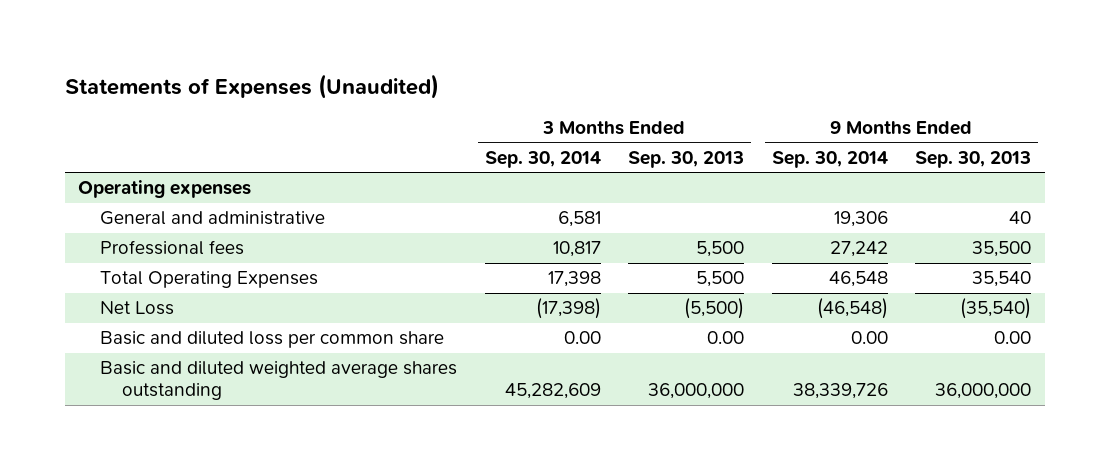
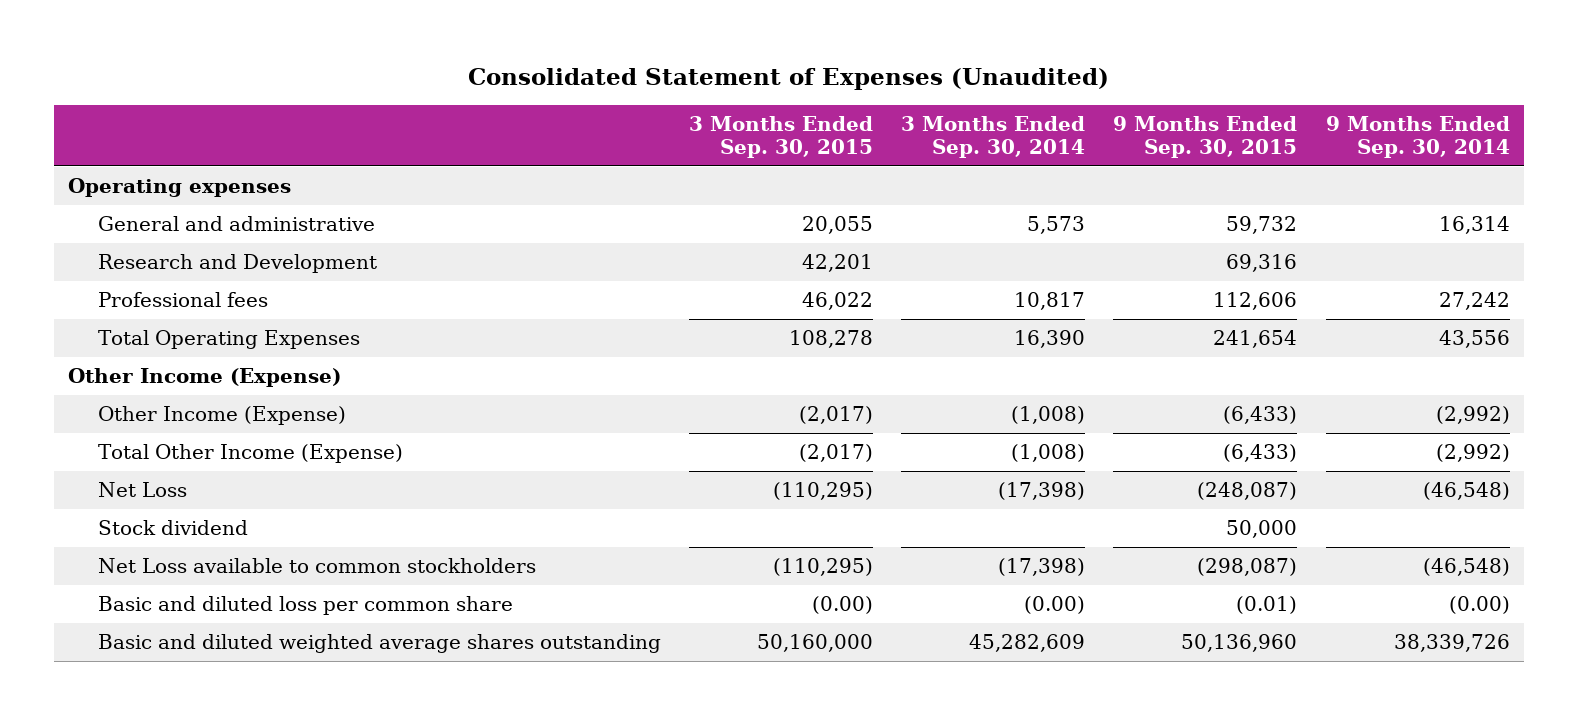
- Statements of Expenses (Unaudited)
+ Consolidated Statement of Expenses (Unaudited)
- | 3 Months Ended Sep. 30, 2014 | 3 Months Ended Sep. 30, 2013 | 9 Months Ended Sep. 30, 2014 | 9 Months Ended Sep. 30, 2013
+ | 3 Months Ended Sep. 30, 2015 | 3 Months Ended Sep. 30, 2014 | 9 Months Ended Sep. 30, 2015 | 9 Months Ended Sep. 30, 2014
- General and administrative | 6,581 | | 19,306 | 40
+ General and administrative | 20,055 | 5,573 | 59,732 | 16,314
+ Research and Development | 42,201 | | 69,316 |
- Total Operating Expenses | 17,398 | 5,500 | 46,548 | 35,540
+ Total Operating Expenses | 108,278 | 16,390 | 241,654 | 43,556
+ Other Income (Expense)
+ Other Income (Expense) | (2,017) | (1,008) | (6,433) | (2,992)
+ Total Other Income (Expense) | (2,017) | (1,008) | (6,433) | (2,992)
- Basic and diluted loss per common share | 0.00 | 0.00 | 0.00 | 0.00
+ Stock dividend | | | 50,000 |
+ Net Loss available to common stockholders | (110,295) | (17,398) | (298,087) | (46,548)
+ Basic and diluted loss per common share | (0.00) | (0.00) | (0.01) | (0.00)

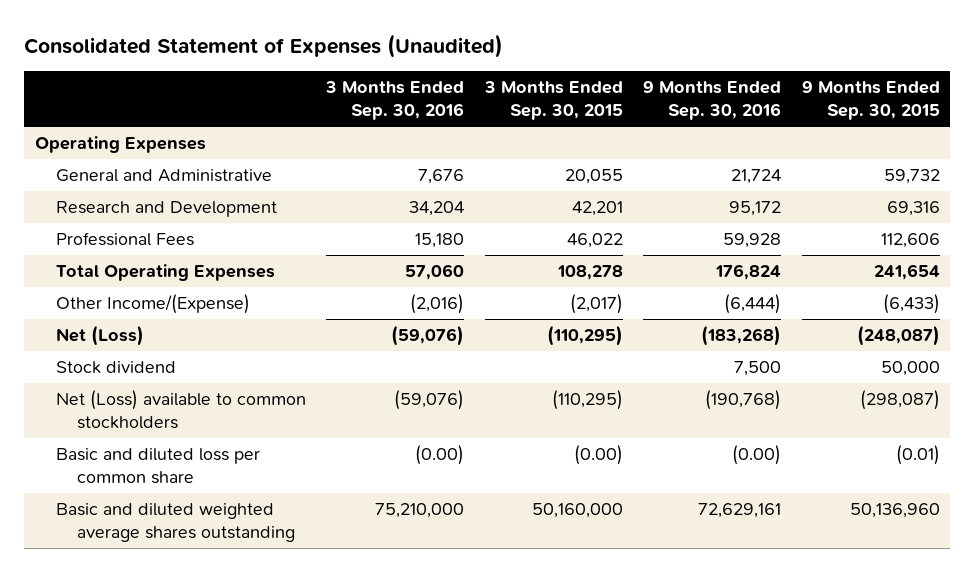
- | 3 Months Ended Sep. 30, 2015 | 3 Months Ended Sep. 30, 2014 | 9 Months Ended Sep. 30, 2015 | 9 Months Ended Sep. 30, 2014
+ | 3 Months Ended Sep. 30, 2016 | 3 Months Ended Sep. 30, 2015 | 9 Months Ended Sep. 30, 2016 | 9 Months Ended Sep. 30, 2015
- Operating expenses
- General and administrative | 20,055 | 5,573 | 59,732 | 16,314
+ Operating Expenses
+ General and Administrative | 7,676 | 20,055 | 21,724 | 59,732
- Professional fees | 46,022 | 10,817 | 112,606 | 27,242
+ Professional Fees | 15,180 | 46,022 | 59,928 | 112,606
- Other Income (Expense)
- Other Income (Expense) | (2,017) | (1,008) | (6,433) | (2,992)
- Total Other Income (Expense) | (2,017) | (1,008) | (6,433) | (2,992)
- Net Loss | (110,295) | (17,398) | (248,087) | (46,548)
+ Other Income/(Expense) | (2,016) | (2,017) | (6,444) | (6,433)
+ Net (Loss) | (59,076) | (110,295) | (183,268) | (248,087)
- Net Loss available to common stockholders | (110,295) | (17,398) | (298,087) | (46,548)
+ Net (Loss) available to common stockholders | (59,076) | (110,295) | (190,768) | (298,087)

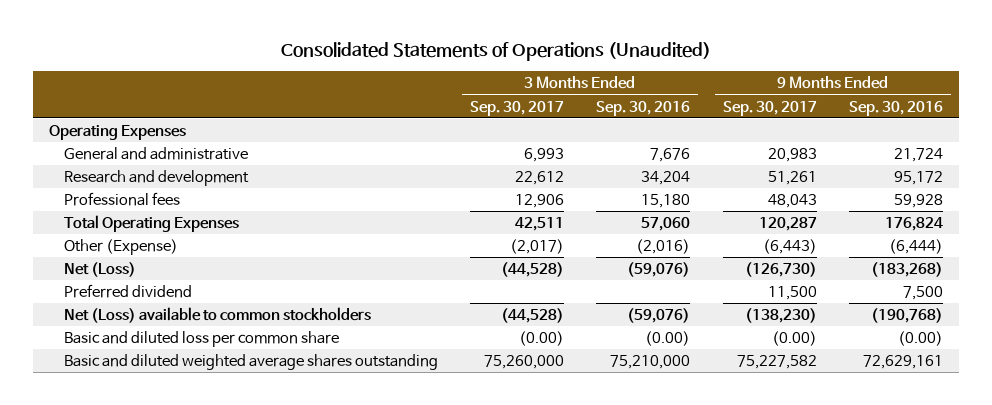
- Consolidated Statement of Expenses (Unaudited)
+ Consolidated Statements of Operations (Unaudited)
- | 3 Months Ended Sep. 30, 2016 | 3 Months Ended Sep. 30, 2015 | 9 Months Ended Sep. 30, 2016 | 9 Months Ended Sep. 30, 2015
+ | 3 Months Ended Sep. 30, 2017 | 3 Months Ended Sep. 30, 2016 | 9 Months Ended Sep. 30, 2017 | 9 Months Ended Sep. 30, 2016
- General and Administrative | 7,676 | 20,055 | 21,724 | 59,732
- Research and Development | 34,204 | 42,201 | 95,172 | 69,316
- Professional Fees | 15,180 | 46,022 | 59,928 | 112,606
+ General and administrative | 6,993 | 7,676 | 20,983 | 21,724
+ Research and development | 22,612 | 34,204 | 51,261 | 95,172
+ Professional fees | 12,906 | 15,180 | 48,043 | 59,928
- Other Income/(Expense) | (2,016) | (2,017) | (6,444) | (6,433)
+ Other (Expense) | (2,017) | (2,016) | (6,443) | (6,444)
- Stock dividend | | | 7,500 | 50,000
+ Preferred dividend | | | 11,500 | 7,500

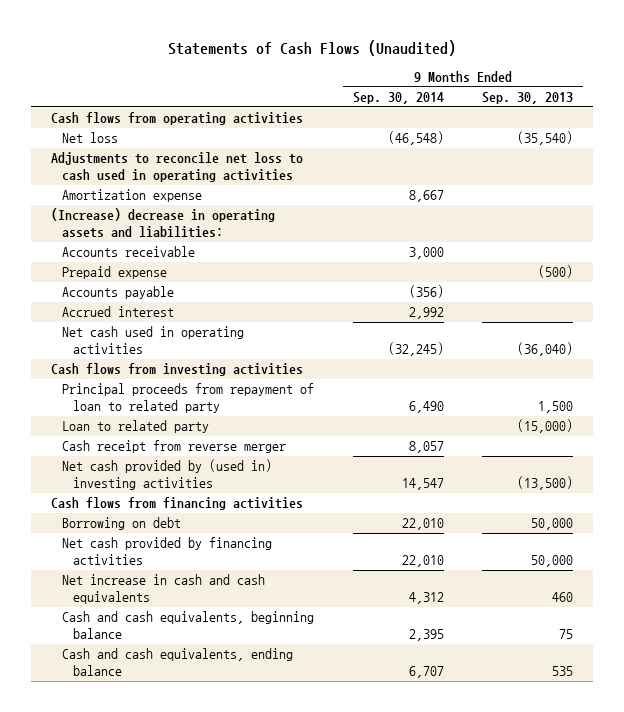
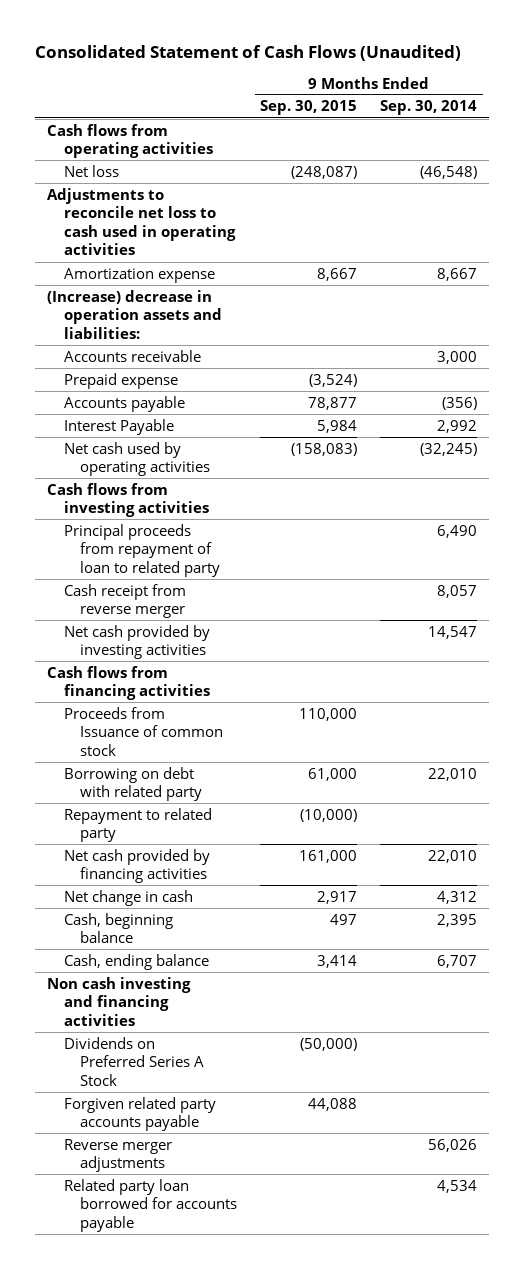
- Statements of Cash Flows (Unaudited)
+ Consolidated Statement of Cash Flows (Unaudited)
- | 9 Months Ended Sep. 30, 2014 | 9 Months Ended Sep. 30, 2013
+ | 9 Months Ended Sep. 30, 2015 | 9 Months Ended Sep. 30, 2014
- (Increase) decrease in operating assets and liabilities:
+ (Increase) decrease in operation assets and liabilities:
- Accrued interest | 2,992 |
- Net cash used in operating activities | (32,245) | (36,040)
+ Interest Payable | 5,984 | 2,992
+ Net cash used by operating activities | (158,083) | (32,245)
- Loan to related party | | (15,000)
- Net cash provided by (used in) investing activities | 14,547 | (13,500)
+ Net cash provided by investing activities | | 14,547
- Borrowing on debt | 22,010 | 50,000
+ Proceeds from Issuance of common stock | 110,000 |
+ Borrowing on debt with related party | 61,000 | 22,010
+ Repayment to related party | (10,000) |
- Net increase in cash and cash equivalents | 4,312 | 460
- Cash and cash equivalents, beginning balance | 2,395 | 75
- Cash and cash equivalents, ending balance | 6,707 | 535
+ Net change in cash | 2,917 | 4,312
+ Cash, beginning balance | 497 | 2,395
+ Cash, ending balance | 3,414 | 6,707
+ Non cash investing and financing activities
+ Dividends on Preferred Series A Stock | (50,000) |
+ Forgiven related party accounts payable | 44,088 |
+ Reverse merger adjustments | | 56,026
+ Related party loan borrowed for accounts payable | | 4,534

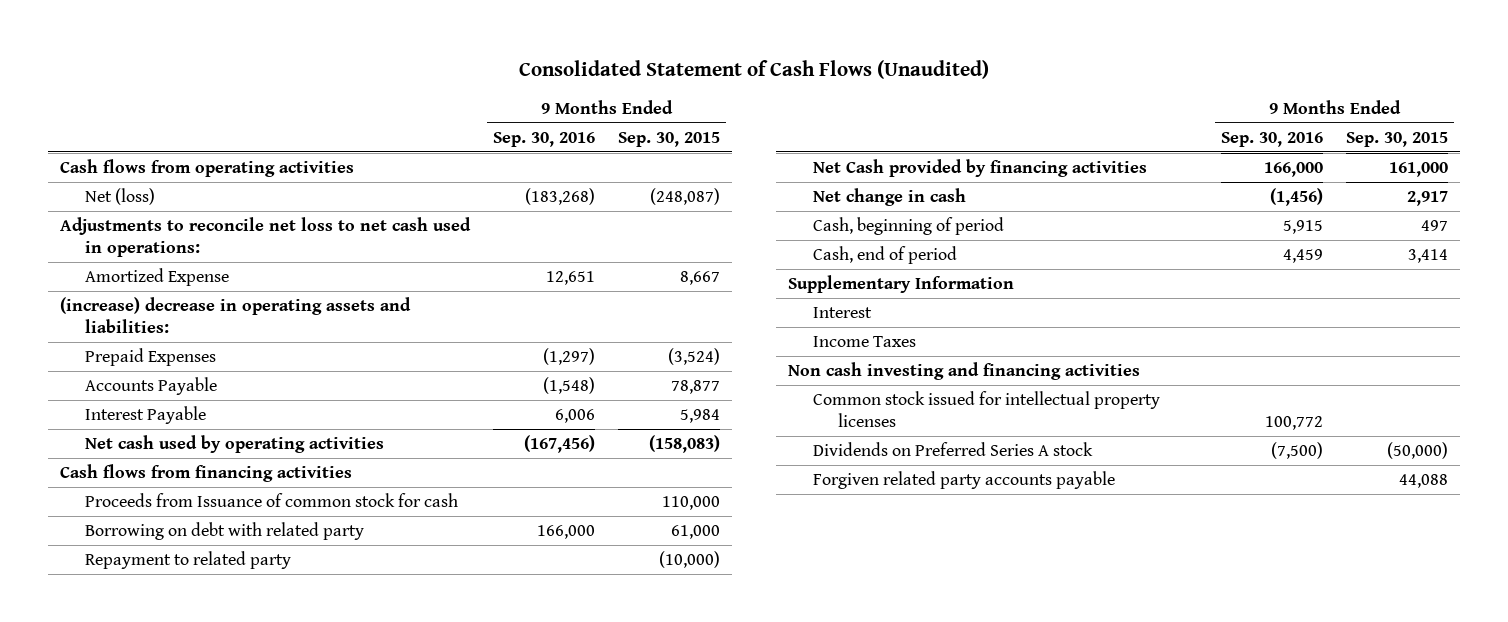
- | 9 Months Ended Sep. 30, 2015 | 9 Months Ended Sep. 30, 2014
+ | 9 Months Ended Sep. 30, 2016 | 9 Months Ended Sep. 30, 2015
- Net loss | (248,087) | (46,548)
- Adjustments to reconcile net loss to cash used in operating activities
- Amortization expense | 8,667 | 8,667
- (Increase) decrease in operation assets and liabilities:
- Accounts receivable | | 3,000
- Prepaid expense | (3,524) |
- Accounts payable | 78,877 | (356)
+ Net (loss) | (183,268) | (248,087)
+ Adjustments to reconcile net loss to net cash used in operations:
+ Amortized Expense | 12,651 | 8,667
+ (increase) decrease in operating assets and liabilities:
+ Prepaid Expenses | (1,297) | (3,524)
+ Accounts Payable | (1,548) | 78,877
- Cash flows from investing activities
- Principal proceeds from repayment of loan to related party | | 6,490
- Cash receipt from reverse merger | | 8,057
- Net cash provided by investing activities | | 14,547
- Proceeds from Issuance of common stock | 110,000 |
+ Proceeds from Issuance of common stock for cash | | 110,000
- Net cash provided by financing activities | 161,000 | 22,010
+ Net Cash provided by financing activities | 166,000 | 161,000
- Cash, beginning balance | 497 | 2,395
- Cash, ending balance | 3,414 | 6,707
+ Cash, beginning of period | 5,915 | 497
+ Cash, end of period | 4,459 | 3,414
+ Supplementary Information
+ Interest
+ Income Taxes
- Dividends on Preferred Series A Stock | (50,000) |
+ Common stock issued for intellectual property licenses | 100,772 |
+ Dividends on Preferred Series A stock | (7,500) | (50,000)
- Reverse merger adjustments | | 56,026
- Related party loan borrowed for accounts payable | | 4,534

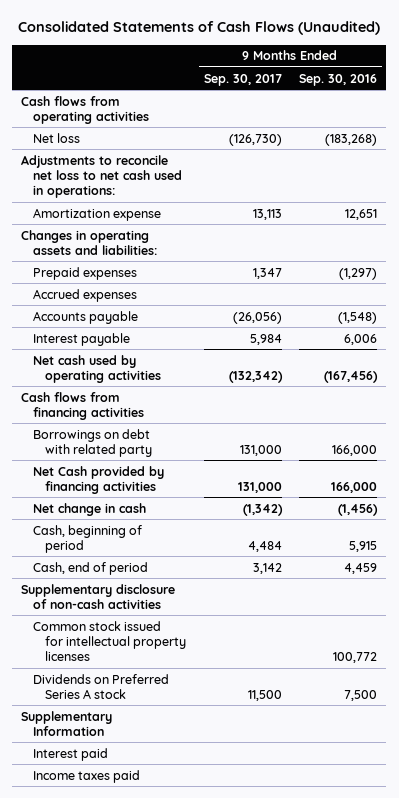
- Consolidated Statement of Cash Flows (Unaudited)
+ Consolidated Statements of Cash Flows (Unaudited)
- | 9 Months Ended Sep. 30, 2016 | 9 Months Ended Sep. 30, 2015
+ | 9 Months Ended Sep. 30, 2017 | 9 Months Ended Sep. 30, 2016
- Net (loss) | (183,268) | (248,087)
+ Net loss | (126,730) | (183,268)
- Amortized Expense | 12,651 | 8,667
- (increase) decrease in operating assets and liabilities:
- Prepaid Expenses | (1,297) | (3,524)
- Accounts Payable | (1,548) | 78,877
- Interest Payable | 6,006 | 5,984
+ Amortization expense | 13,113 | 12,651
+ Changes in operating assets and liabilities:
+ Prepaid expenses | 1,347 | (1,297)
+ Accrued expenses
+ Accounts payable | (26,056) | (1,548)
+ Interest payable | 5,984 | 6,006
- Proceeds from Issuance of common stock for cash | | 110,000
- Borrowing on debt with related party | 166,000 | 61,000
- Repayment to related party | | (10,000)
+ Borrowings on debt with related party | 131,000 | 166,000
- Interest
- Income Taxes
- Non cash investing and financing activities
+ Supplementary disclosure of non-cash activities
- Dividends on Preferred Series A stock | (7,500) | (50,000)
- Forgiven related party accounts payable | | 44,088
+ Dividends on Preferred Series A stock | 11,500 | 7,500
moved down: Supplementary Information
+ Interest paid
+ Income taxes paid

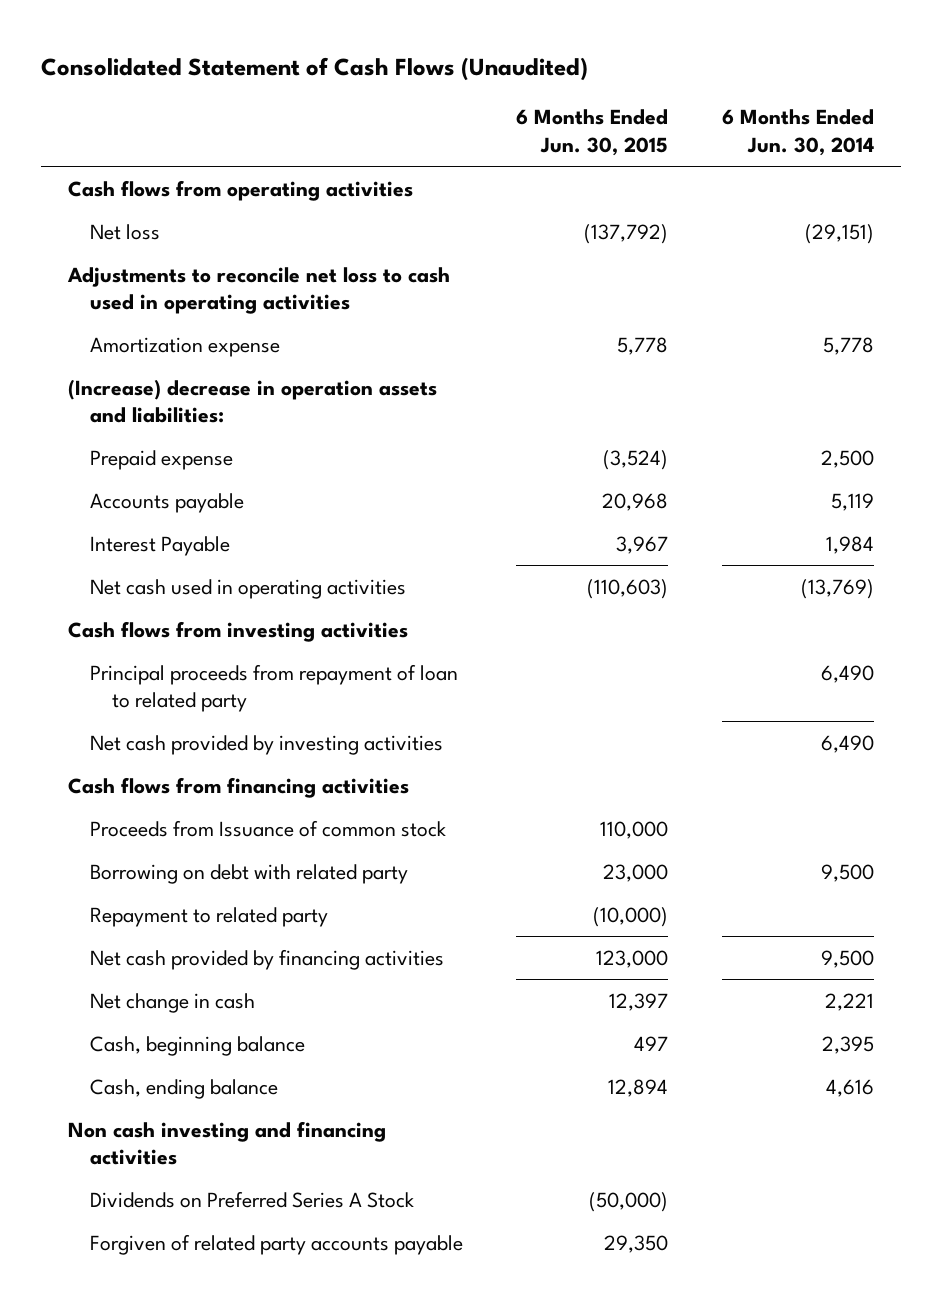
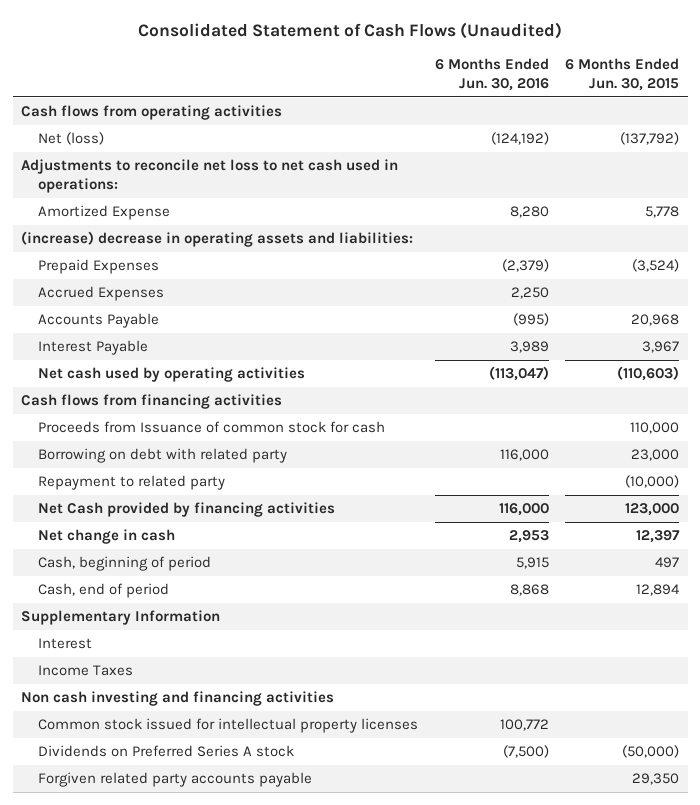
- | 6 Months Ended Jun. 30, 2015 | 6 Months Ended Jun. 30, 2014
+ | 6 Months Ended Jun. 30, 2016 | 6 Months Ended Jun. 30, 2015
- Net loss | (137,792) | (29,151)
- Adjustments to reconcile net loss to cash used in operating activities
- Amortization expense | 5,778 | 5,778
- (Increase) decrease in operation assets and liabilities:
- Prepaid expense | (3,524) | 2,500
- Accounts payable | 20,968 | 5,119
+ Net (loss) | (124,192) | (137,792)
+ Adjustments to reconcile net loss to net cash used in operations:
+ Amortized Expense | 8,280 | 5,778
+ (increase) decrease in operating assets and liabilities:
+ Prepaid Expenses | (2,379) | (3,524)
+ Accrued Expenses | 2,250 |
+ Accounts Payable | (995) | 20,968
- Net cash used in operating activities | (110,603) | (13,769)
- Cash flows from investing activities
- Principal proceeds from repayment of loan to related party | | 6,490
- Net cash provided by investing activities | | 6,490
+ Net cash used by operating activities | (113,047) | (110,603)
- Proceeds from Issuance of common stock | 110,000 |
+ Proceeds from Issuance of common stock for cash | | 110,000
- Net cash provided by financing activities | 123,000 | 9,500
+ Net Cash provided by financing activities | 116,000 | 123,000
- Cash, beginning balance | 497 | 2,395
- Cash, ending balance | 12,894 | 4,616
+ Cash, beginning of period | 5,915 | 497
+ Cash, end of period | 8,868 | 12,894
+ Supplementary Information
+ Interest
+ Income Taxes
- Dividends on Preferred Series A Stock | (50,000) |
- Forgiven of related party accounts payable | 29,350 |
+ Common stock issued for intellectual property licenses | 100,772 |
+ Dividends on Preferred Series A stock | (7,500) | (50,000)
+ Forgiven related party accounts payable | | 29,350

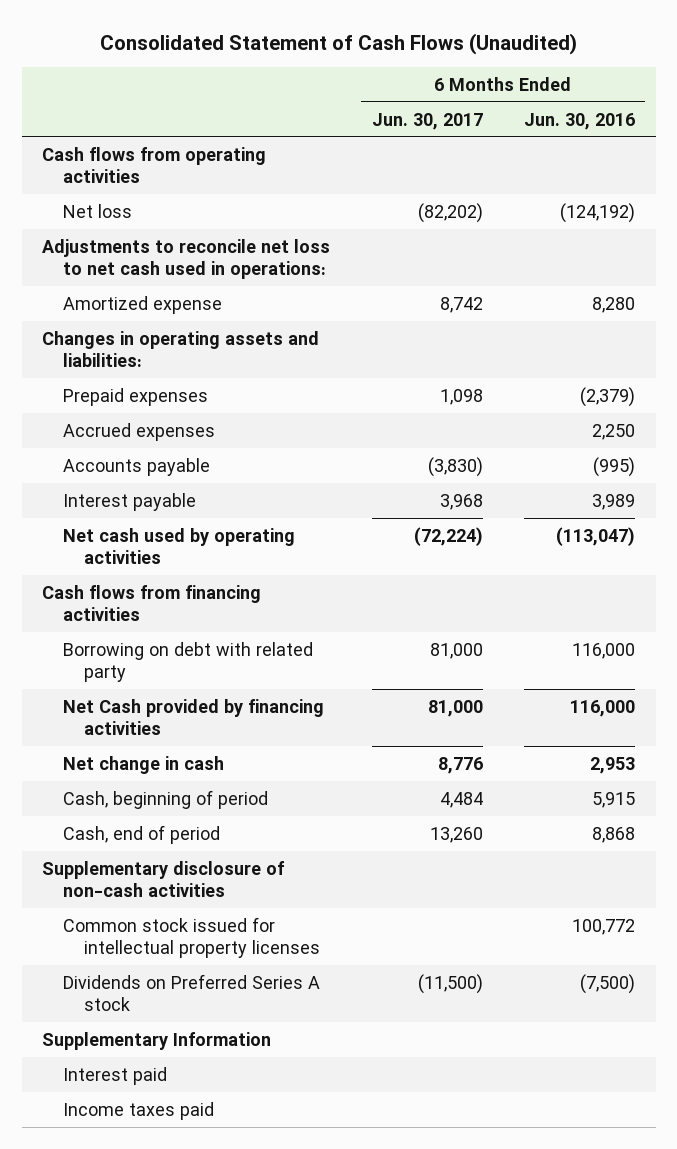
- | 6 Months Ended Jun. 30, 2016 | 6 Months Ended Jun. 30, 2015
+ | 6 Months Ended Jun. 30, 2017 | 6 Months Ended Jun. 30, 2016
- Net (loss) | (124,192) | (137,792)
+ Net loss | (82,202) | (124,192)
- Amortized Expense | 8,280 | 5,778
- (increase) decrease in operating assets and liabilities:
- Prepaid Expenses | (2,379) | (3,524)
- Accrued Expenses | 2,250 |
- Accounts Payable | (995) | 20,968
- Interest Payable | 3,989 | 3,967
+ Amortized expense | 8,742 | 8,280
+ Changes in operating assets and liabilities:
+ Prepaid expenses | 1,098 | (2,379)
+ Accrued expenses | | 2,250
+ Accounts payable | (3,830) | (995)
+ Interest payable | 3,968 | 3,989
- Proceeds from Issuance of common stock for cash | | 110,000
- Repayment to related party | | (10,000)
- Interest
- Income Taxes
- Non cash investing and financing activities
+ Supplementary disclosure of non-cash activities
- Forgiven related party accounts payable | | 29,350
moved down: Supplementary Information
+ Interest paid
+ Income taxes paid

